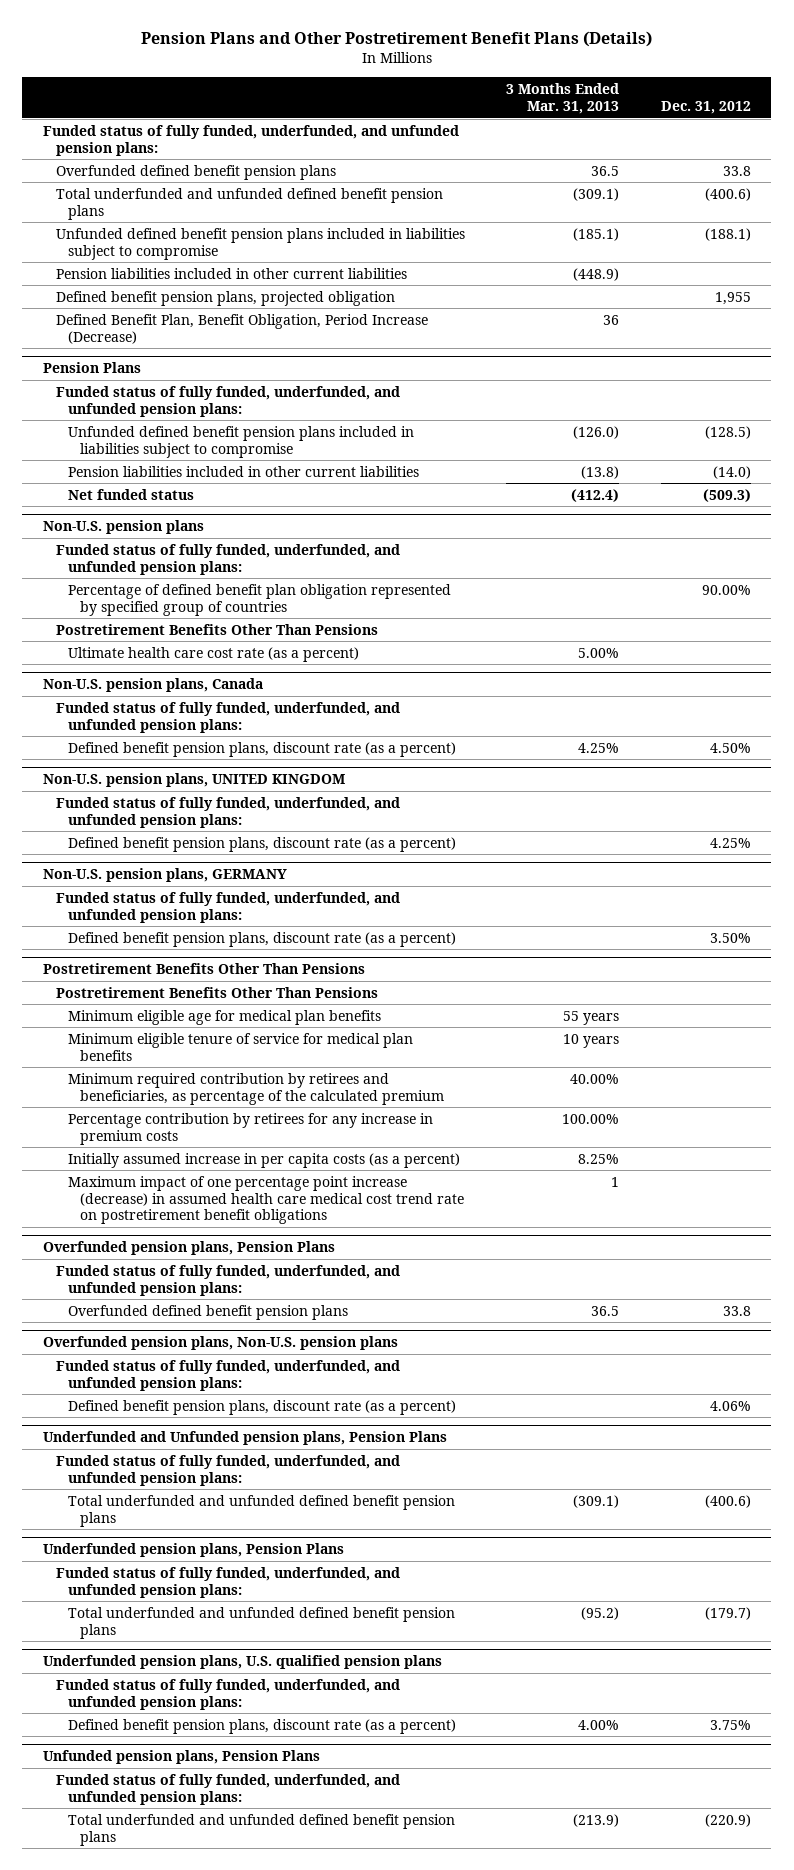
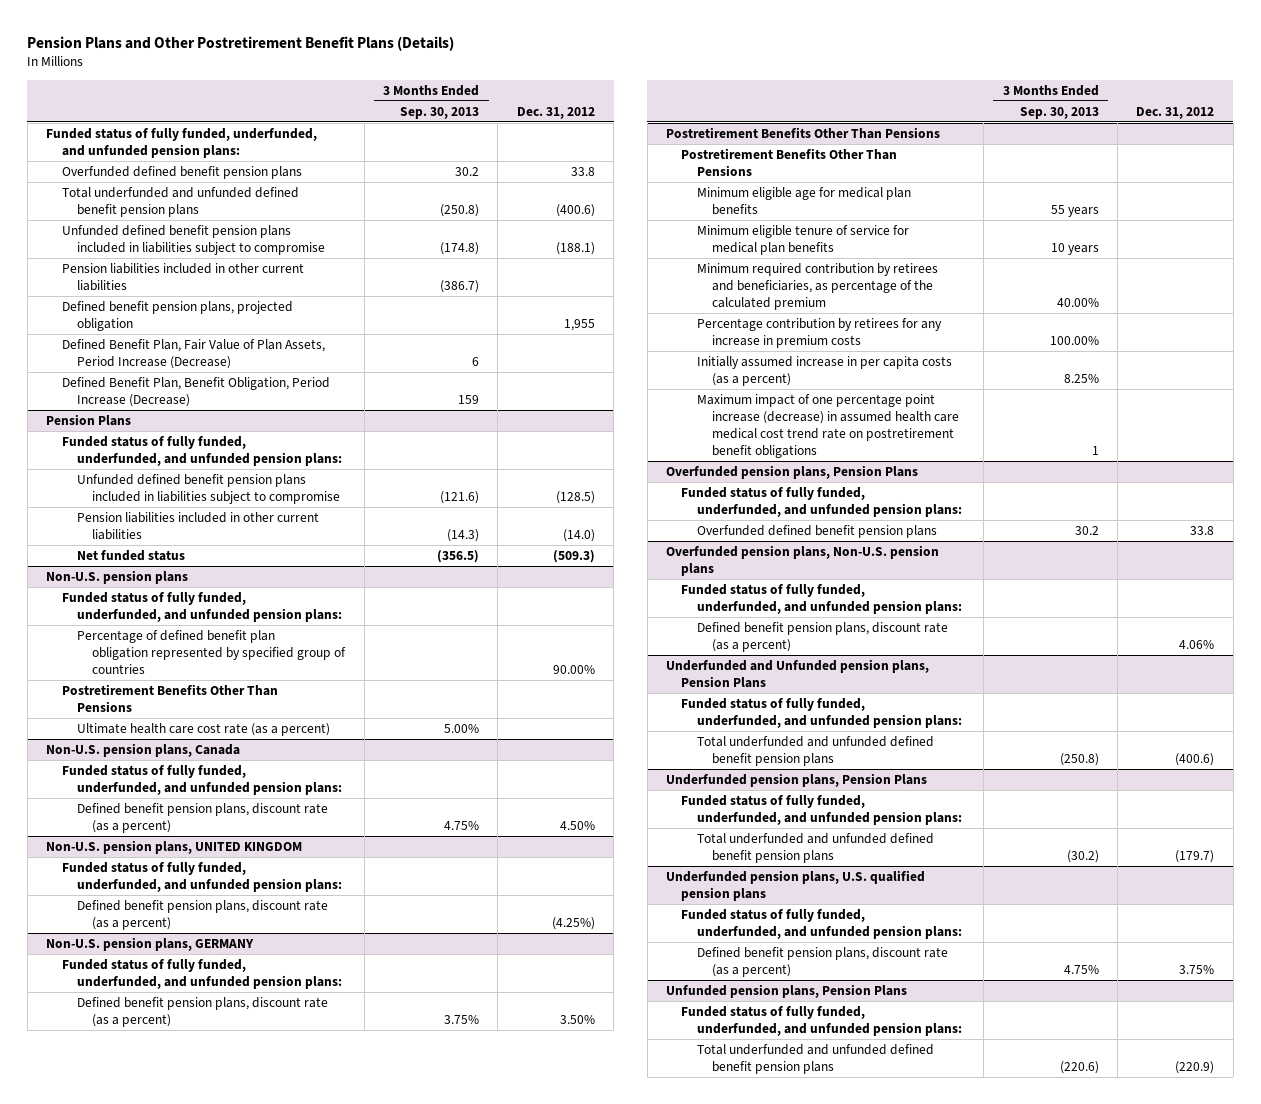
- | 3 Months Ended Mar. 31, 2013 | Dec. 31, 2012
+ | 3 Months Ended Sep. 30, 2013 | Dec. 31, 2012
+ Defined Benefit Plan, Fair Value of Plan Assets, Period Increase (Decrease) | 6 |
@ Non-U.S. pension plans, UNITED KINGDOM
- Defined benefit pension plans, discount rate (as a percent) | | 4.25%
+ Defined benefit pension plans, discount rate (as a percent) | | (4.25%)

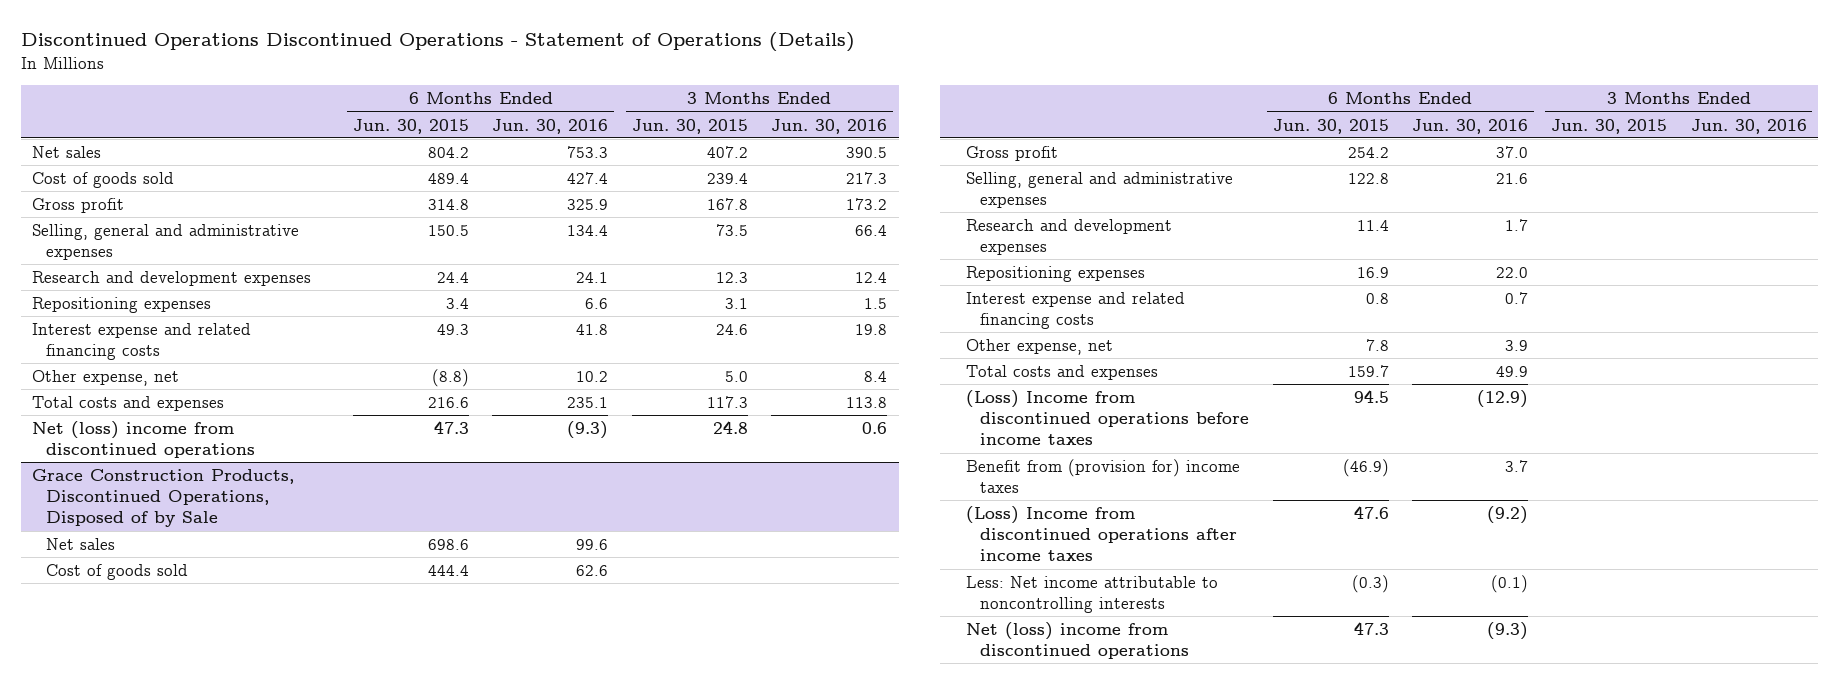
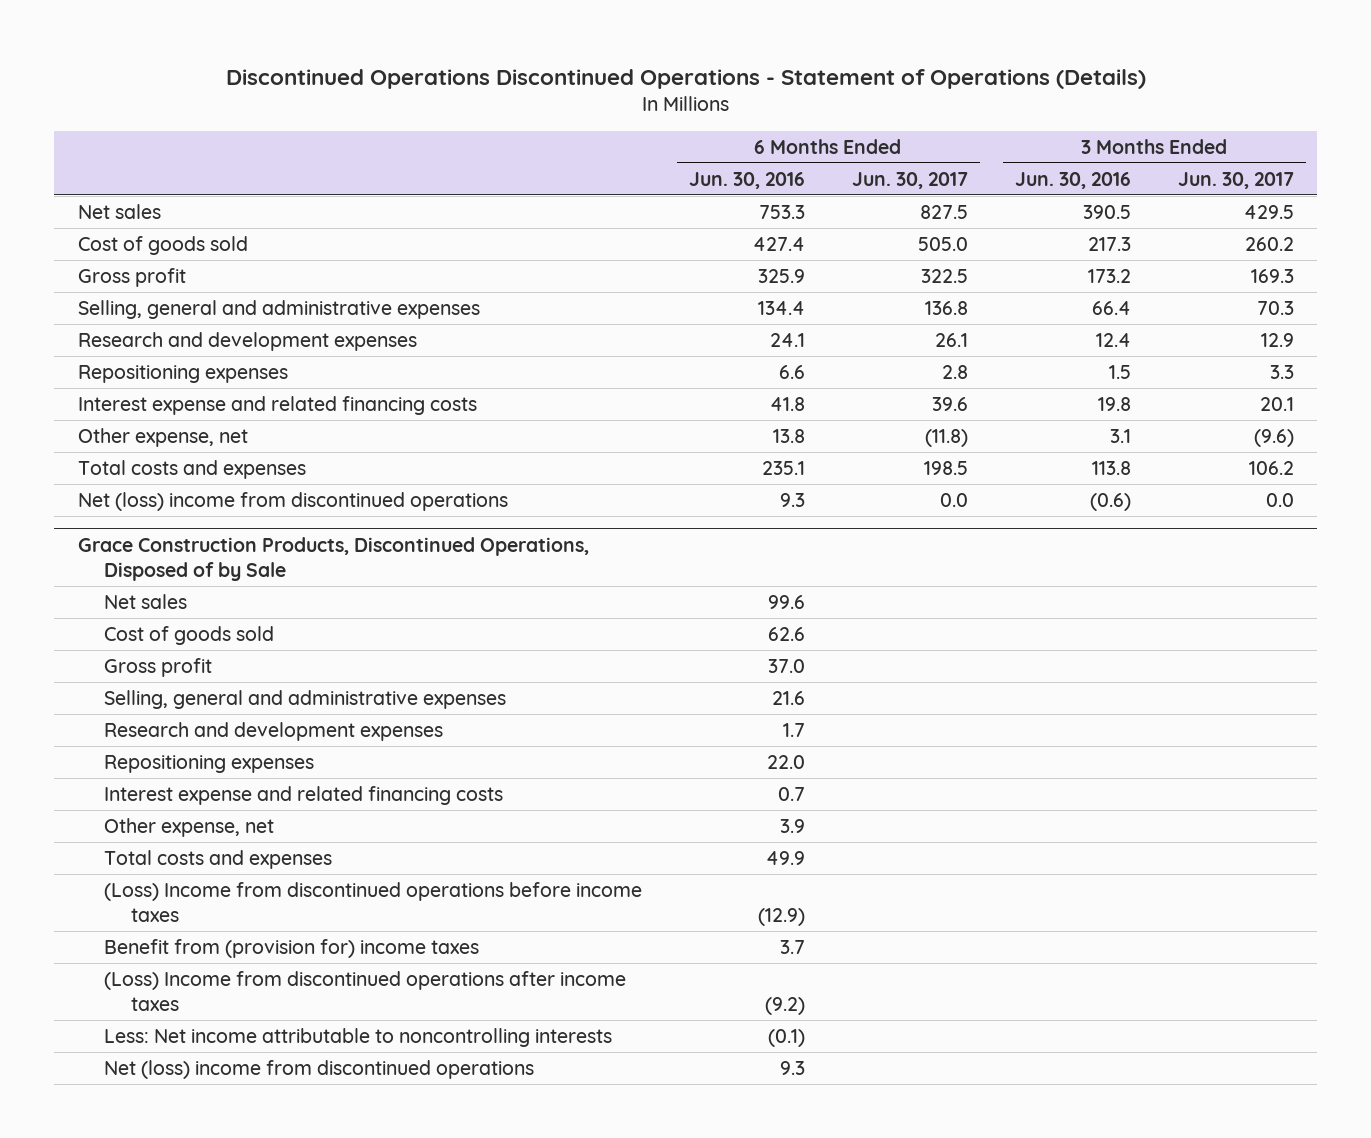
- | 6 Months Ended Jun. 30, 2015 | 6 Months Ended Jun. 30, 2016 | 3 Months Ended Jun. 30, 2015 | 3 Months Ended Jun. 30, 2016
+ | 6 Months Ended Jun. 30, 2016 | 6 Months Ended Jun. 30, 2017 | 3 Months Ended Jun. 30, 2016 | 3 Months Ended Jun. 30, 2017
- Other expense, net | (8.8) | 10.2 | 5.0 | 8.4
+ Other expense, net | 13.8 | (11.8) | 3.1 | (9.6)
- Net (loss) income from discontinued operations | 47.3 | (9.3) | 24.8 | 0.6
+ Net (loss) income from discontinued operations | 9.3 | 0.0 | (0.6) | 0.0
@ Grace Construction Products, Discontinued Operations, Disposed of by Sale
- Net (loss) income from discontinued operations | 47.3 | (9.3) | |
+ Net (loss) income from discontinued operations | 9.3 | | |

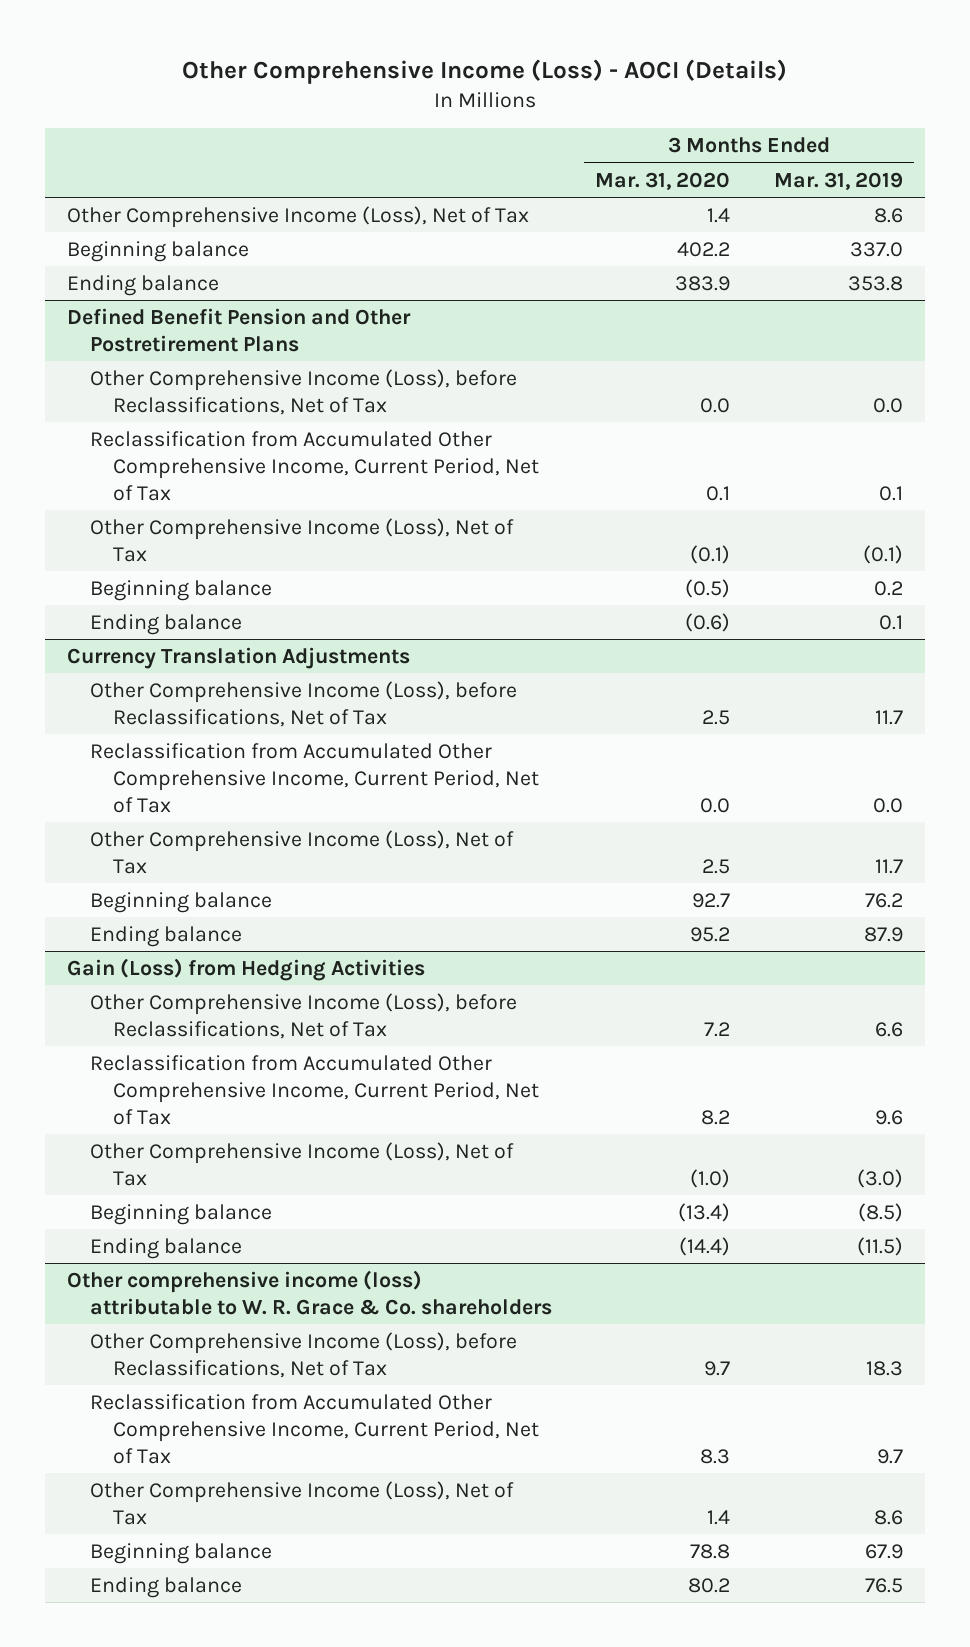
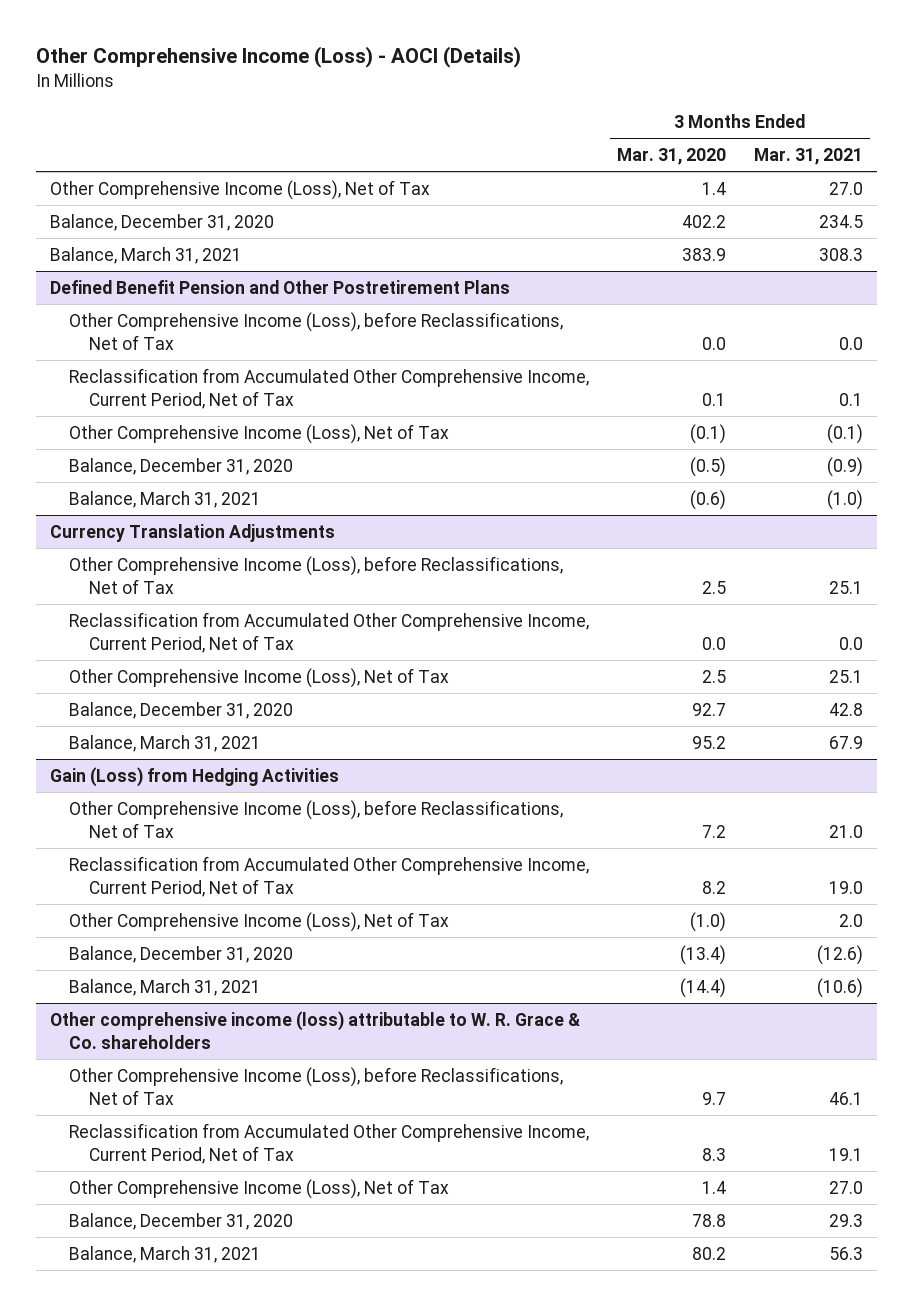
- | 3 Months Ended Mar. 31, 2020 | 3 Months Ended Mar. 31, 2019
+ | 3 Months Ended Mar. 31, 2020 | 3 Months Ended Mar. 31, 2021
- Beginning balance | 402.2 | 337.0
- Ending balance | 383.9 | 353.8
+ Balance, December 31, 2020 | 402.2 | 234.5
+ Balance, March 31, 2021 | 383.9 | 308.3
@ Defined Benefit Pension and Other Postretirement Plans
- Beginning balance | (0.5) | 0.2
- Ending balance | (0.6) | 0.1
+ Balance, December 31, 2020 | (0.5) | (0.9)
+ Balance, March 31, 2021 | (0.6) | (1.0)
@ Currency Translation Adjustments
- Beginning balance | 92.7 | 76.2
- Ending balance | 95.2 | 87.9
+ Balance, December 31, 2020 | 92.7 | 42.8
+ Balance, March 31, 2021 | 95.2 | 67.9
@ Gain (Loss) from Hedging Activities
- Beginning balance | (13.4) | (8.5)
- Ending balance | (14.4) | (11.5)
+ Balance, December 31, 2020 | (13.4) | (12.6)
+ Balance, March 31, 2021 | (14.4) | (10.6)
@ Other comprehensive income (loss) attributable to W. R. Grace & Co. shareholders
- Beginning balance | 78.8 | 67.9
- Ending balance | 80.2 | 76.5
+ Balance, December 31, 2020 | 78.8 | 29.3
+ Balance, March 31, 2021 | 80.2 | 56.3

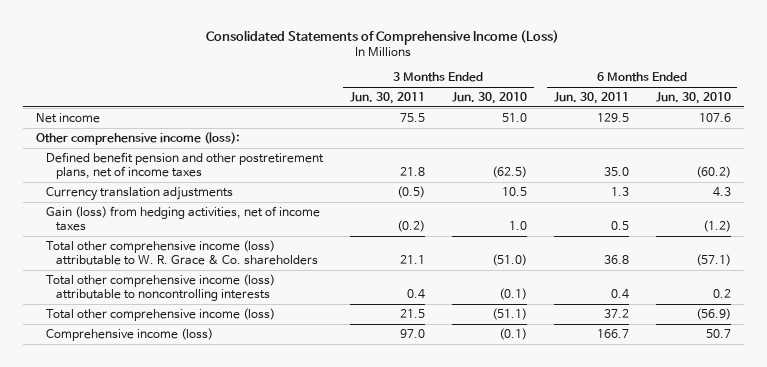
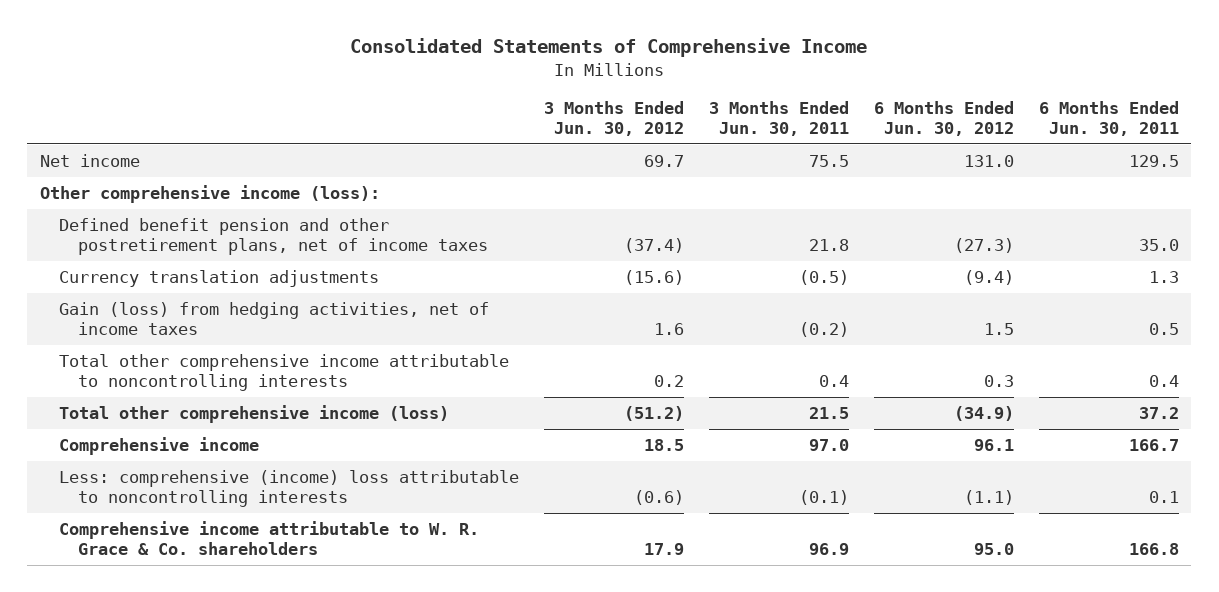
- Consolidated Statements of Comprehensive Income (Loss)
+ Consolidated Statements of Comprehensive Income
- | 3 Months Ended Jun. 30, 2011 | 3 Months Ended Jun. 30, 2010 | 6 Months Ended Jun. 30, 2011 | 6 Months Ended Jun. 30, 2010
+ | 3 Months Ended Jun. 30, 2012 | 3 Months Ended Jun. 30, 2011 | 6 Months Ended Jun. 30, 2012 | 6 Months Ended Jun. 30, 2011
- Total other comprehensive income (loss) attributable to W. R. Grace & Co. shareholders | 21.1 | (51.0) | 36.8 | (57.1)
- Total other comprehensive income (loss) attributable to noncontrolling interests | 0.4 | (0.1) | 0.4 | 0.2
+ Total other comprehensive income attributable to noncontrolling interests | 0.2 | 0.4 | 0.3 | 0.4
- Comprehensive income (loss) | 97.0 | (0.1) | 166.7 | 50.7
+ Comprehensive income | 18.5 | 97.0 | 96.1 | 166.7
+ Less: comprehensive (income) loss attributable to noncontrolling interests | (0.6) | (0.1) | (1.1) | 0.1
+ Comprehensive income attributable to W. R. Grace & Co. shareholders | 17.9 | 96.9 | 95.0 | 166.8

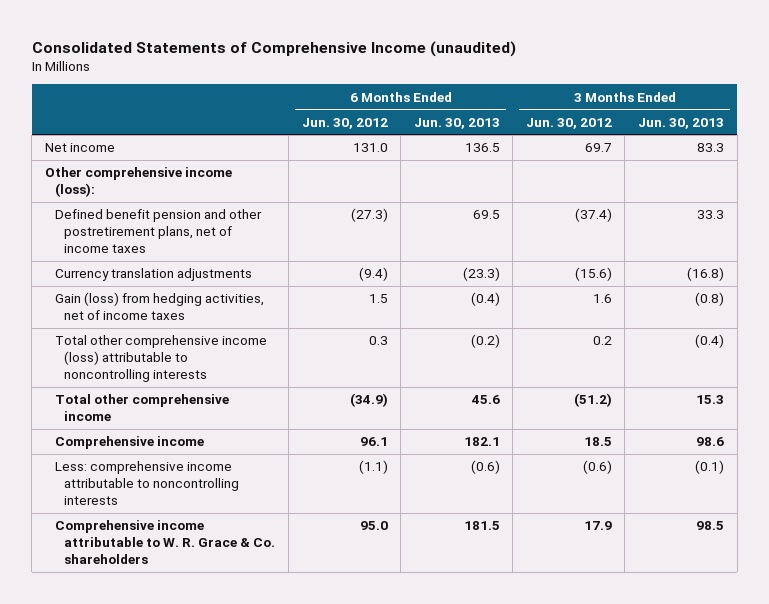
- Consolidated Statements of Comprehensive Income
+ Consolidated Statements of Comprehensive Income (unaudited)
- | 3 Months Ended Jun. 30, 2012 | 3 Months Ended Jun. 30, 2011 | 6 Months Ended Jun. 30, 2012 | 6 Months Ended Jun. 30, 2011
+ | 6 Months Ended Jun. 30, 2012 | 6 Months Ended Jun. 30, 2013 | 3 Months Ended Jun. 30, 2012 | 3 Months Ended Jun. 30, 2013
- Total other comprehensive income attributable to noncontrolling interests | 0.2 | 0.4 | 0.3 | 0.4
- Total other comprehensive income (loss) | (51.2) | 21.5 | (34.9) | 37.2
+ Total other comprehensive income (loss) attributable to noncontrolling interests | 0.3 | (0.2) | 0.2 | (0.4)
+ Total other comprehensive income | (34.9) | 45.6 | (51.2) | 15.3
- Less: comprehensive (income) loss attributable to noncontrolling interests | (0.6) | (0.1) | (1.1) | 0.1
+ Less: comprehensive income attributable to noncontrolling interests | (1.1) | (0.6) | (0.6) | (0.1)

